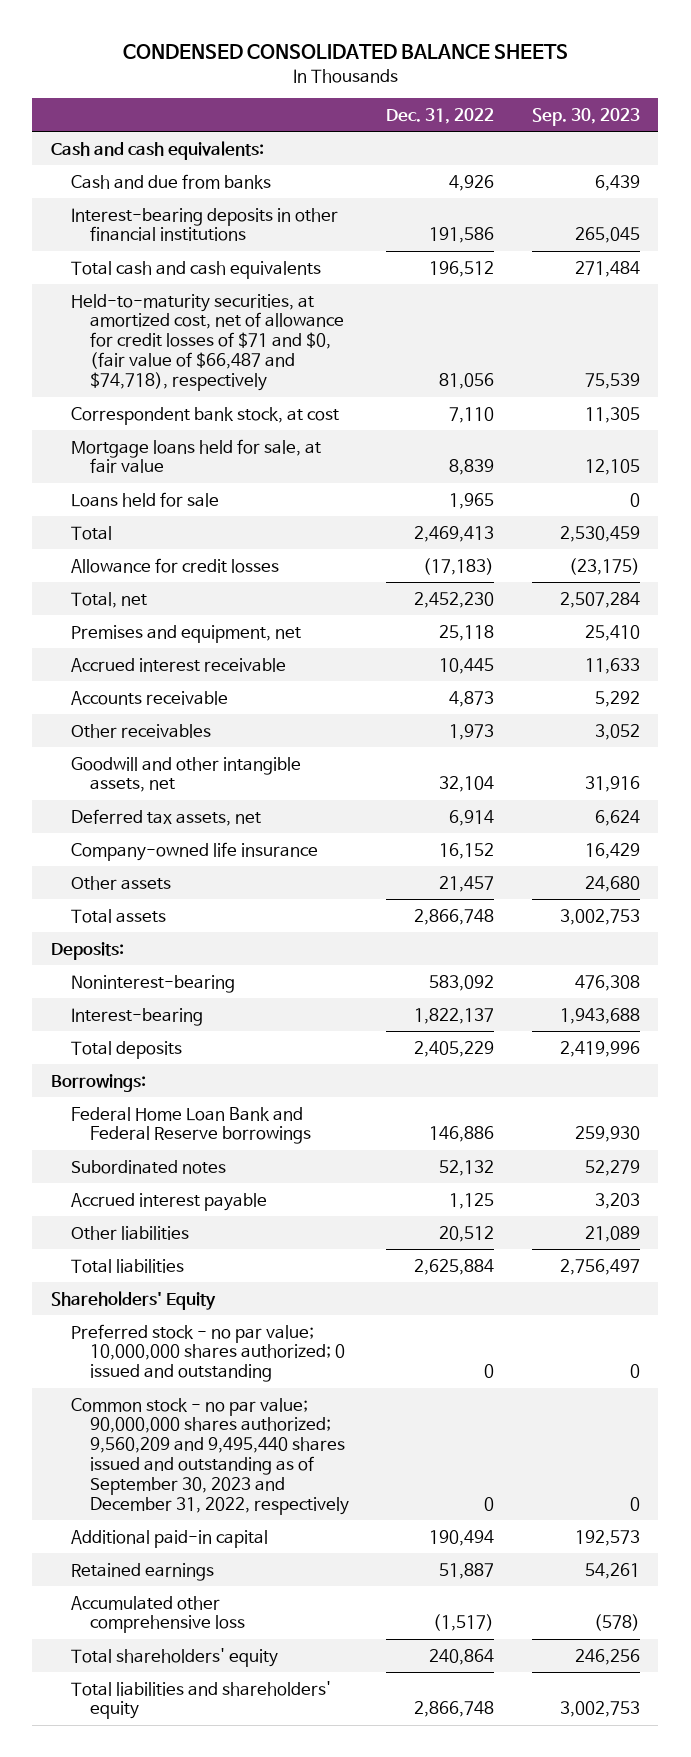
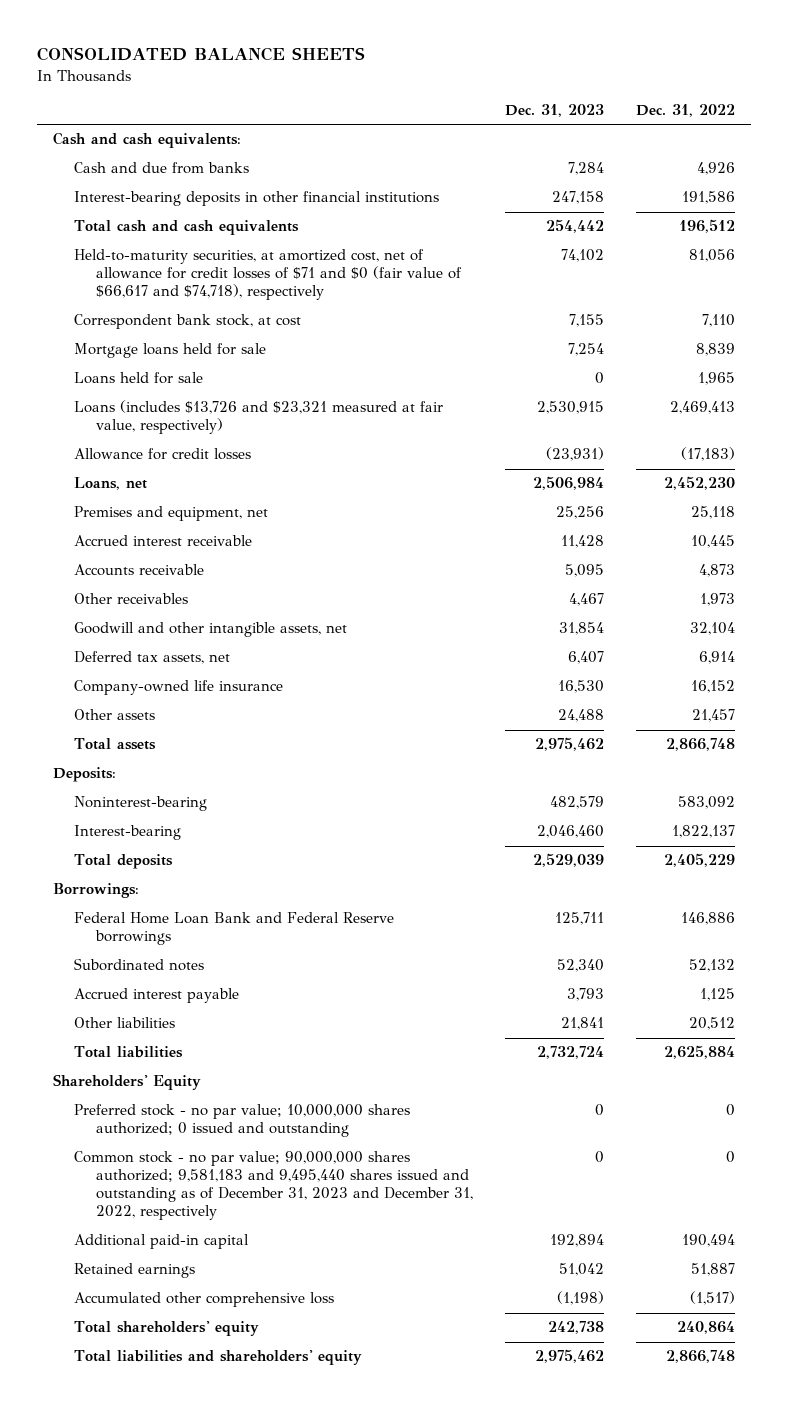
- CONDENSED CONSOLIDATED BALANCE SHEETS
+ CONSOLIDATED BALANCE SHEETS
- | Dec. 31, 2022 | Sep. 30, 2023
+ | Dec. 31, 2023 | Dec. 31, 2022
- Held-to-maturity securities, at amortized cost, net of allowance for credit losses of $71 and $0, (fair value of $66,487 and $74,718), respectively | 81,056 | 75,539
+ Held-to-maturity securities, at amortized cost, net of allowance for credit losses of $71 and $0 (fair value of $66,617 and $74,718), respectively | 74,102 | 81,056
- Mortgage loans held for sale, at fair value | 8,839 | 12,105
+ Mortgage loans held for sale | 7,254 | 8,839
- Total | 2,469,413 | 2,530,459
+ Loans (includes $13,726 and $23,321 measured at fair value, respectively) | 2,530,915 | 2,469,413
- Total, net | 2,452,230 | 2,507,284
+ Loans, net | 2,506,984 | 2,452,230
- Common stock - no par value; 90,000,000 shares authorized; 9,560,209 and 9,495,440 shares issued and outstanding as of September 30, 2023 and December 31, 2022, respectively | 0 | 0
+ Common stock - no par value; 90,000,000 shares authorized; 9,581,183 and 9,495,440 shares issued and outstanding as of December 31, 2023 and December 31, 2022, respectively | 0 | 0

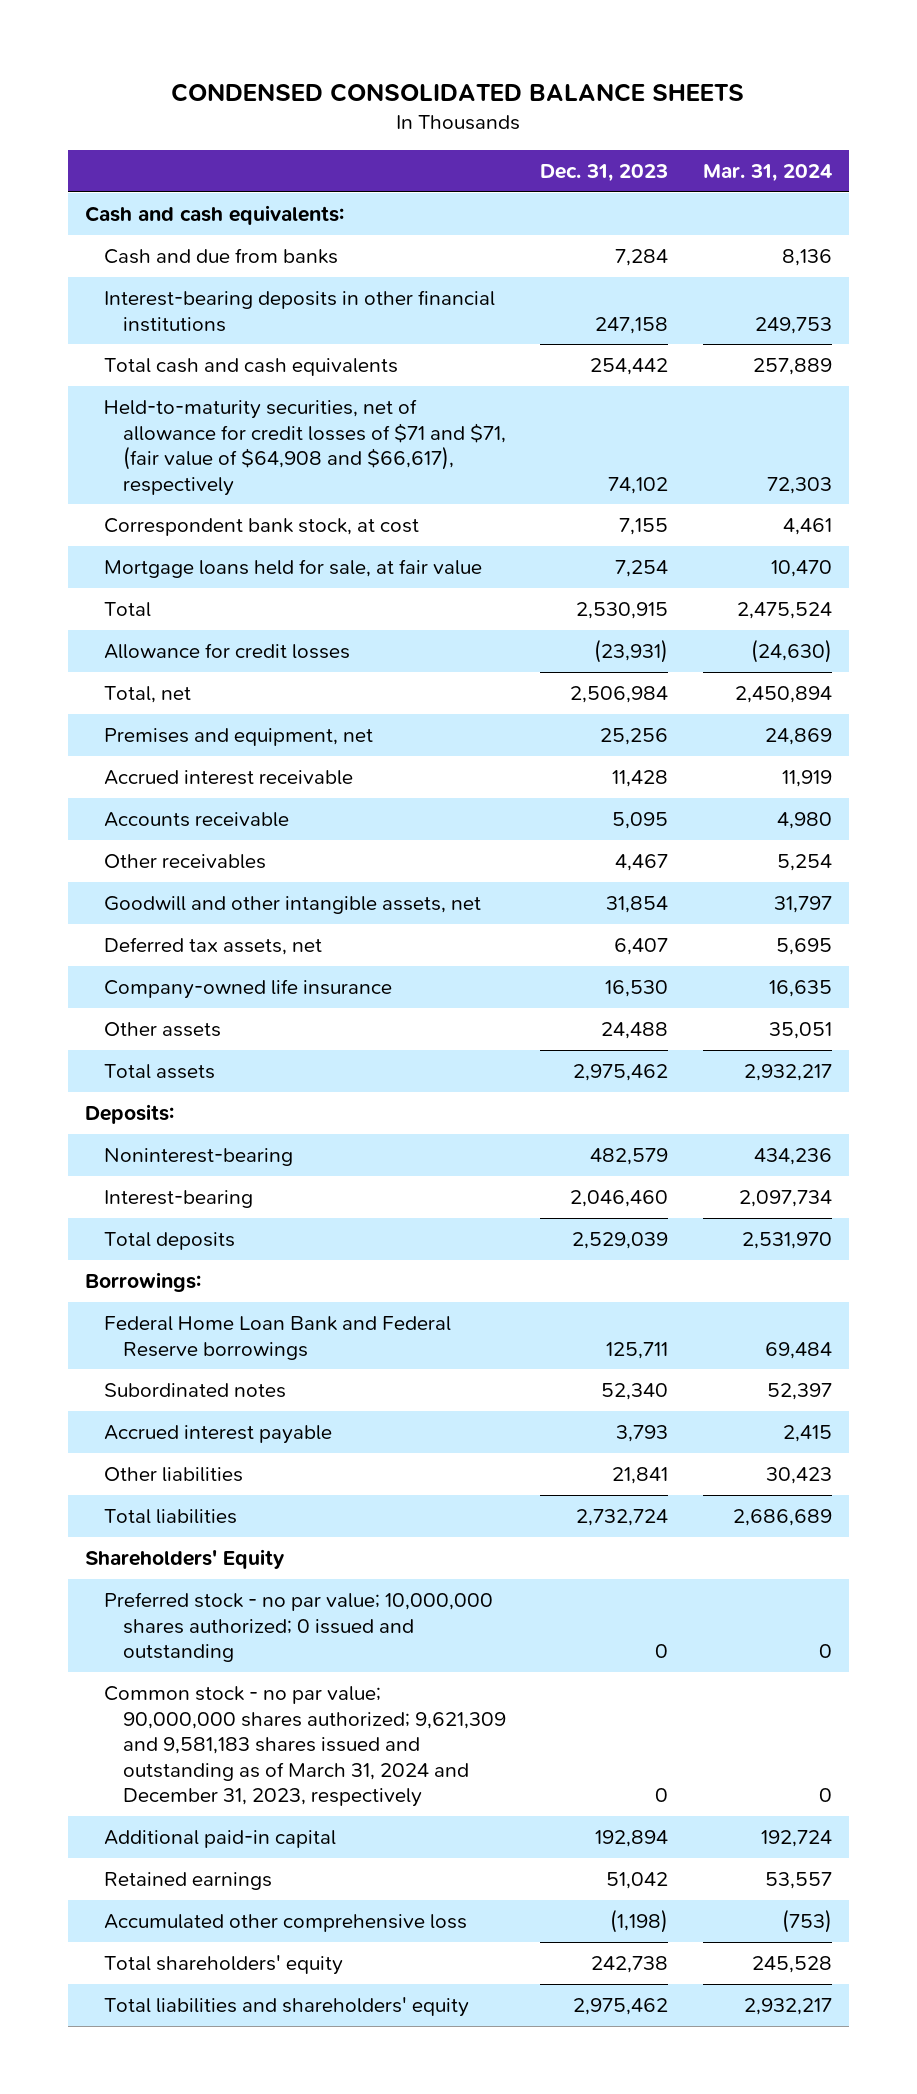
- CONSOLIDATED BALANCE SHEETS
+ CONDENSED CONSOLIDATED BALANCE SHEETS
- | Dec. 31, 2023 | Dec. 31, 2022
+ | Dec. 31, 2023 | Mar. 31, 2024
- Held-to-maturity securities, at amortized cost, net of allowance for credit losses of $71 and $0 (fair value of $66,617 and $74,718), respectively | 74,102 | 81,056
+ Held-to-maturity securities, net of allowance for credit losses of $71 and $71, (fair value of $64,908 and $66,617), respectively | 74,102 | 72,303
- Mortgage loans held for sale | 7,254 | 8,839
- Loans held for sale | 0 | 1,965
- Loans (includes $13,726 and $23,321 measured at fair value, respectively) | 2,530,915 | 2,469,413
+ Mortgage loans held for sale, at fair value | 7,254 | 10,470
+ Total | 2,530,915 | 2,475,524
- Loans, net | 2,506,984 | 2,452,230
+ Total, net | 2,506,984 | 2,450,894
- Common stock - no par value; 90,000,000 shares authorized; 9,581,183 and 9,495,440 shares issued and outstanding as of December 31, 2023 and December 31, 2022, respectively | 0 | 0
+ Common stock - no par value; 90,000,000 shares authorized; 9,621,309 and 9,581,183 shares issued and outstanding as of March 31, 2024 and December 31, 2023, respectively | 0 | 0

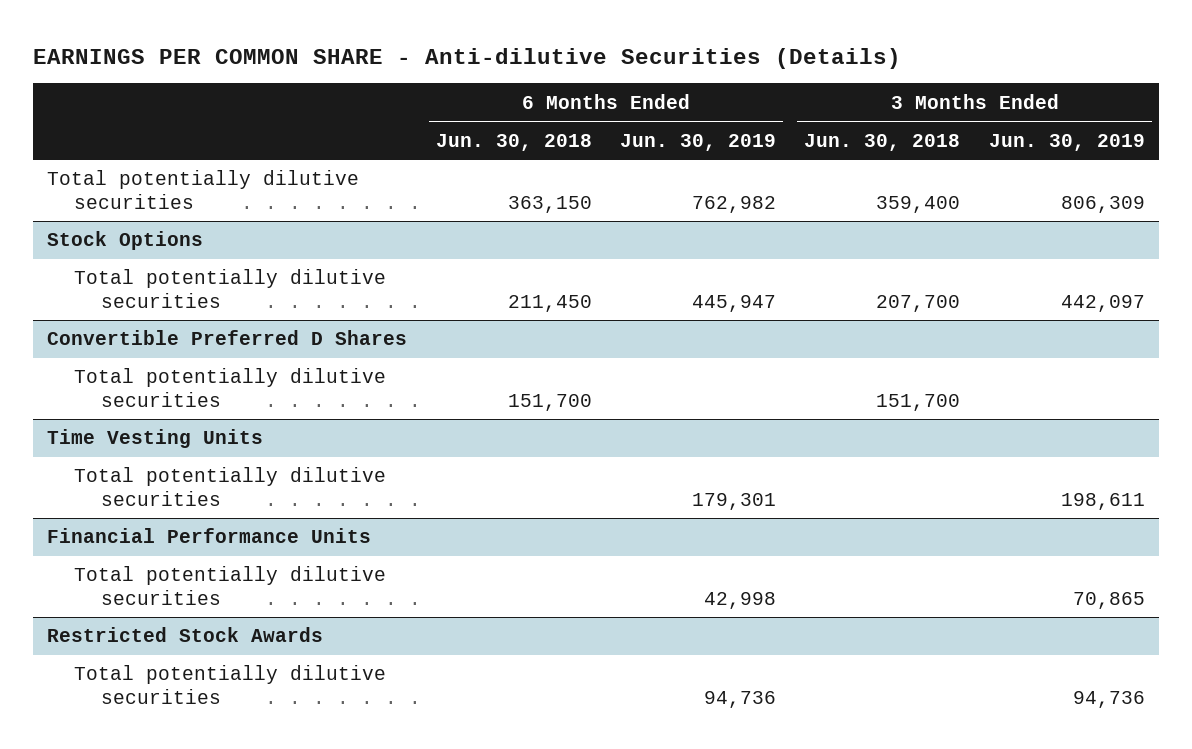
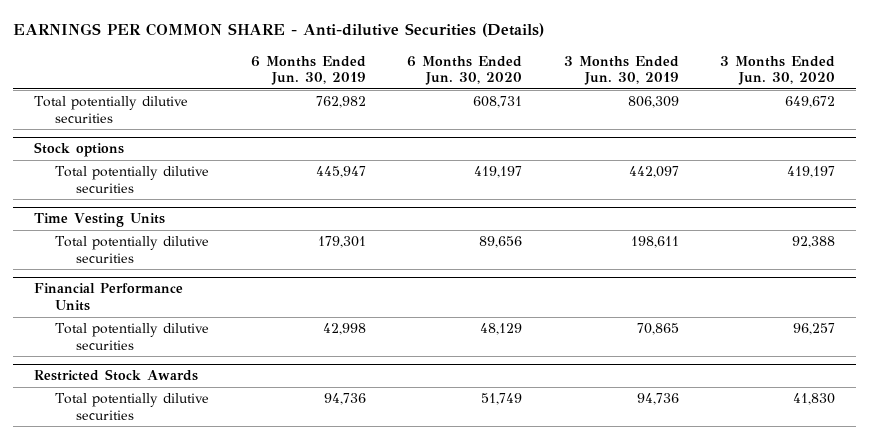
- | 6 Months Ended Jun. 30, 2018 | 6 Months Ended Jun. 30, 2019 | 3 Months Ended Jun. 30, 2018 | 3 Months Ended Jun. 30, 2019
+ | 6 Months Ended Jun. 30, 2019 | 6 Months Ended Jun. 30, 2020 | 3 Months Ended Jun. 30, 2019 | 3 Months Ended Jun. 30, 2020
- Stock Options
+ Stock options
- Convertible Preferred D Shares
- Total potentially dilutive securities | 151,700 | | 151,700 |

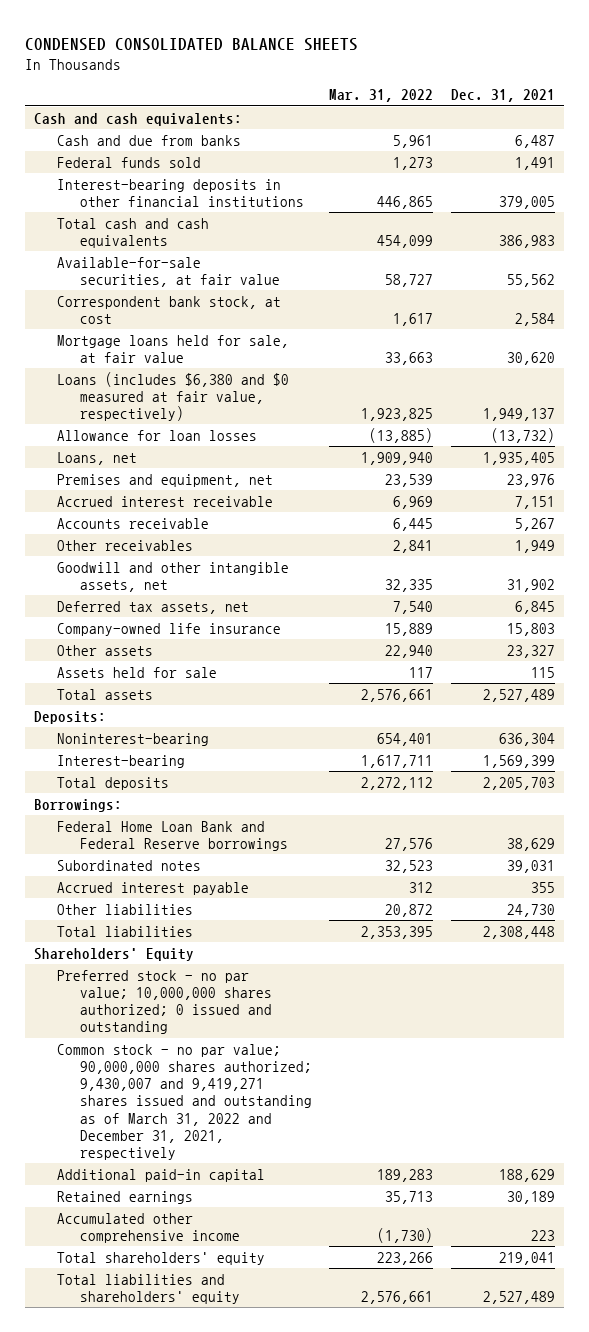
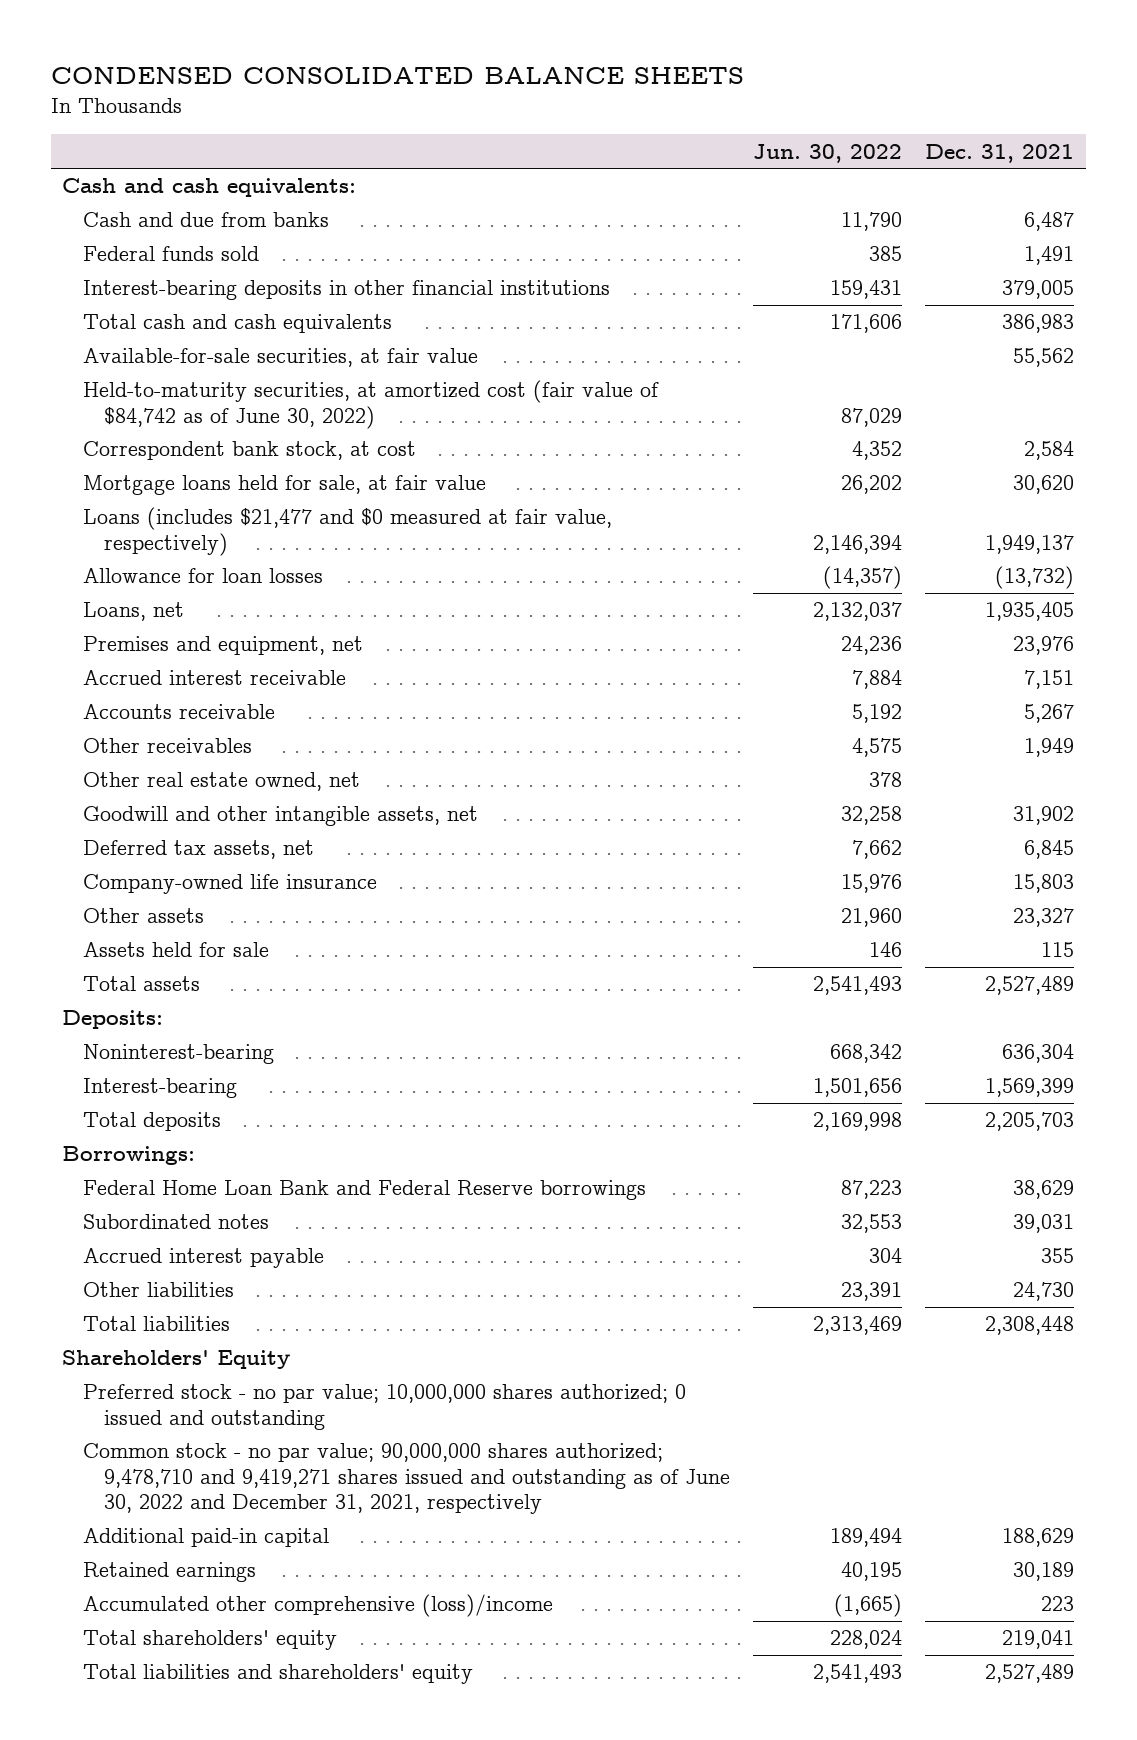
- | Mar. 31, 2022 | Dec. 31, 2021
+ | Jun. 30, 2022 | Dec. 31, 2021
+ Held-to-maturity securities, at amortized cost (fair value of $84,742 as of June 30, 2022) | 87,029 |
- Loans (includes $6,380 and $0 measured at fair value, respectively) | 1,923,825 | 1,949,137
+ Loans (includes $21,477 and $0 measured at fair value, respectively) | 2,146,394 | 1,949,137
+ Other real estate owned, net | 378 |
- Common stock - no par value; 90,000,000 shares authorized; 9,430,007 and 9,419,271 shares issued and outstanding as of March 31, 2022 and December 31, 2021, respectively
+ Common stock - no par value; 90,000,000 shares authorized; 9,478,710 and 9,419,271 shares issued and outstanding as of June 30, 2022 and December 31, 2021, respectively
- Accumulated other comprehensive income | (1,730) | 223
+ Accumulated other comprehensive (loss)/income | (1,665) | 223

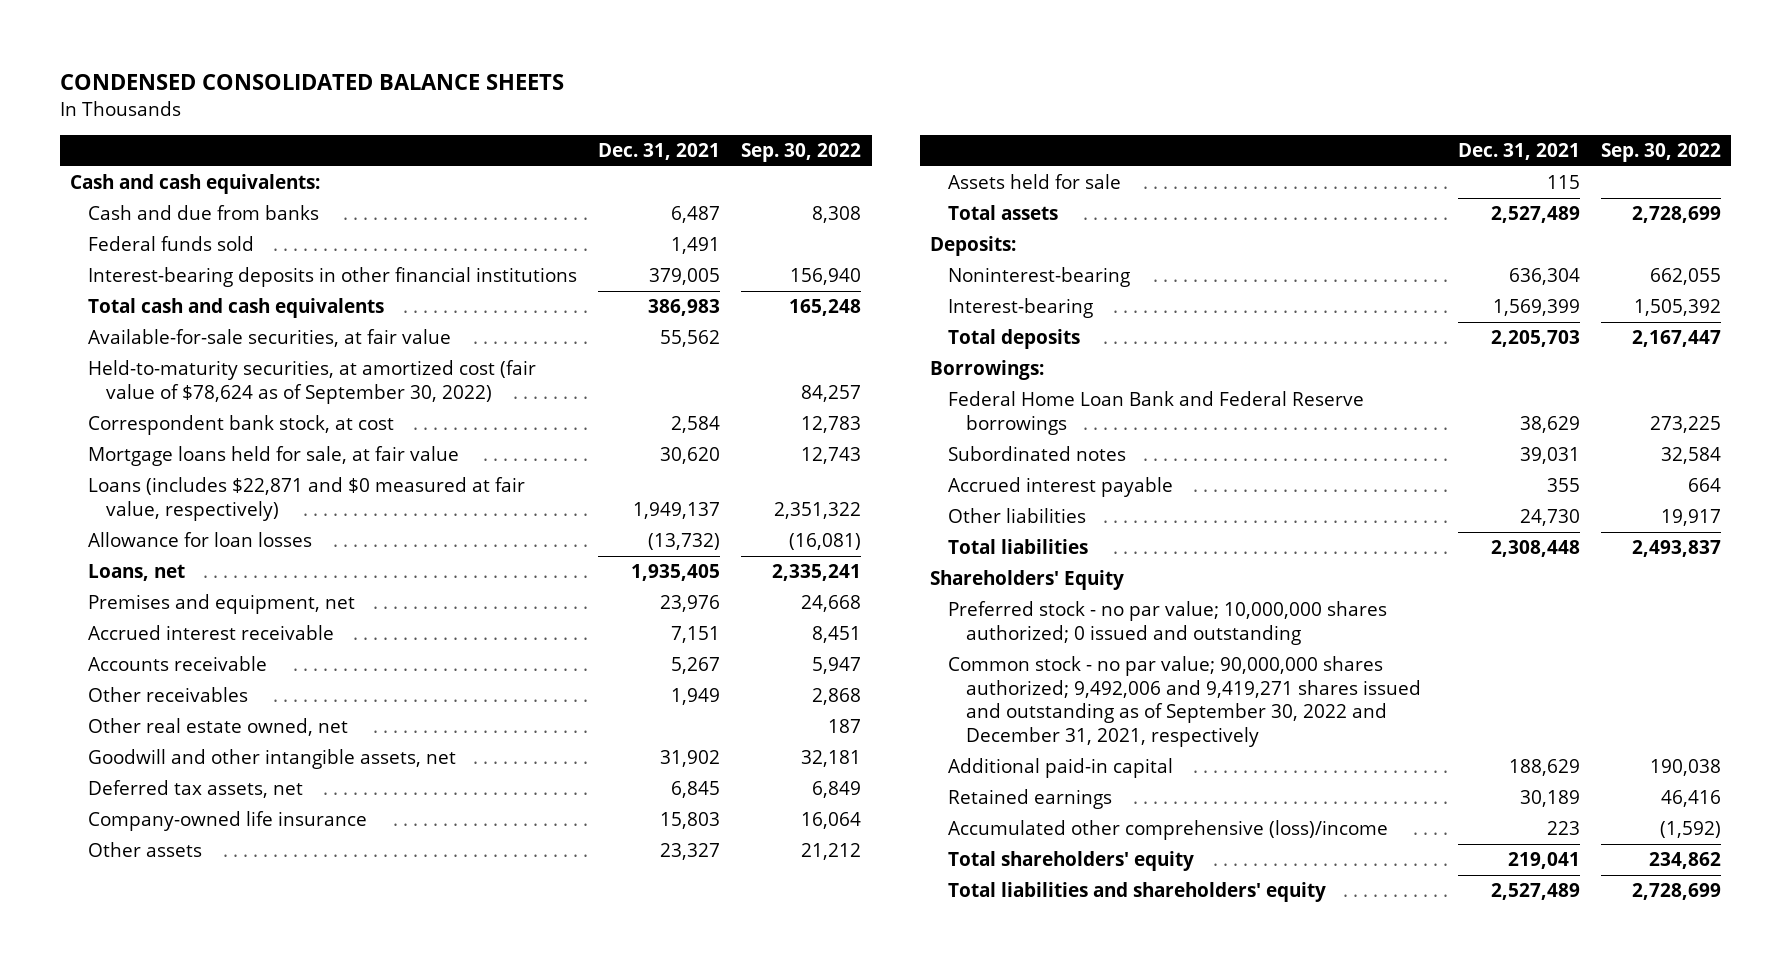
- | Jun. 30, 2022 | Dec. 31, 2021
+ | Dec. 31, 2021 | Sep. 30, 2022
- Held-to-maturity securities, at amortized cost (fair value of $84,742 as of June 30, 2022) | 87,029 |
+ Held-to-maturity securities, at amortized cost (fair value of $78,624 as of September 30, 2022) | | 84,257
- Loans (includes $21,477 and $0 measured at fair value, respectively) | 2,146,394 | 1,949,137
+ Loans (includes $22,871 and $0 measured at fair value, respectively) | 1,949,137 | 2,351,322
- Common stock - no par value; 90,000,000 shares authorized; 9,478,710 and 9,419,271 shares issued and outstanding as of June 30, 2022 and December 31, 2021, respectively
+ Common stock - no par value; 90,000,000 shares authorized; 9,492,006 and 9,419,271 shares issued and outstanding as of September 30, 2022 and December 31, 2021, respectively

